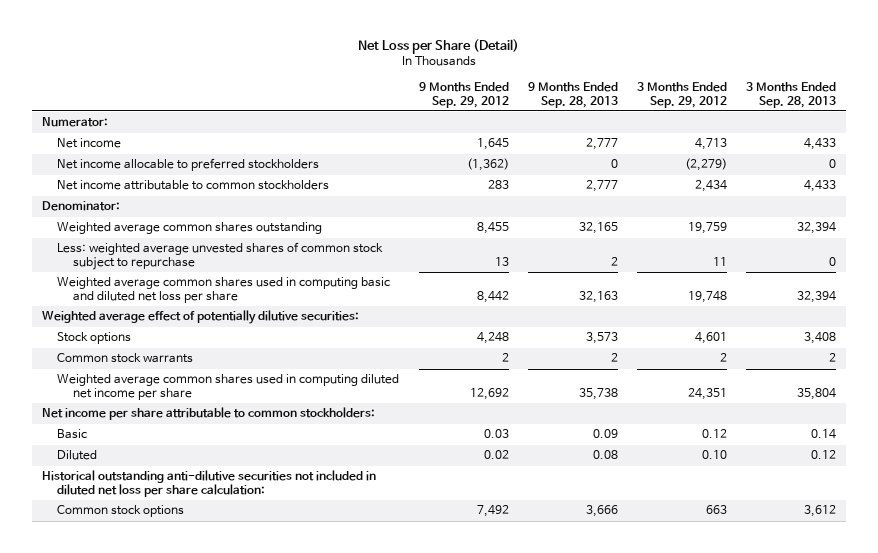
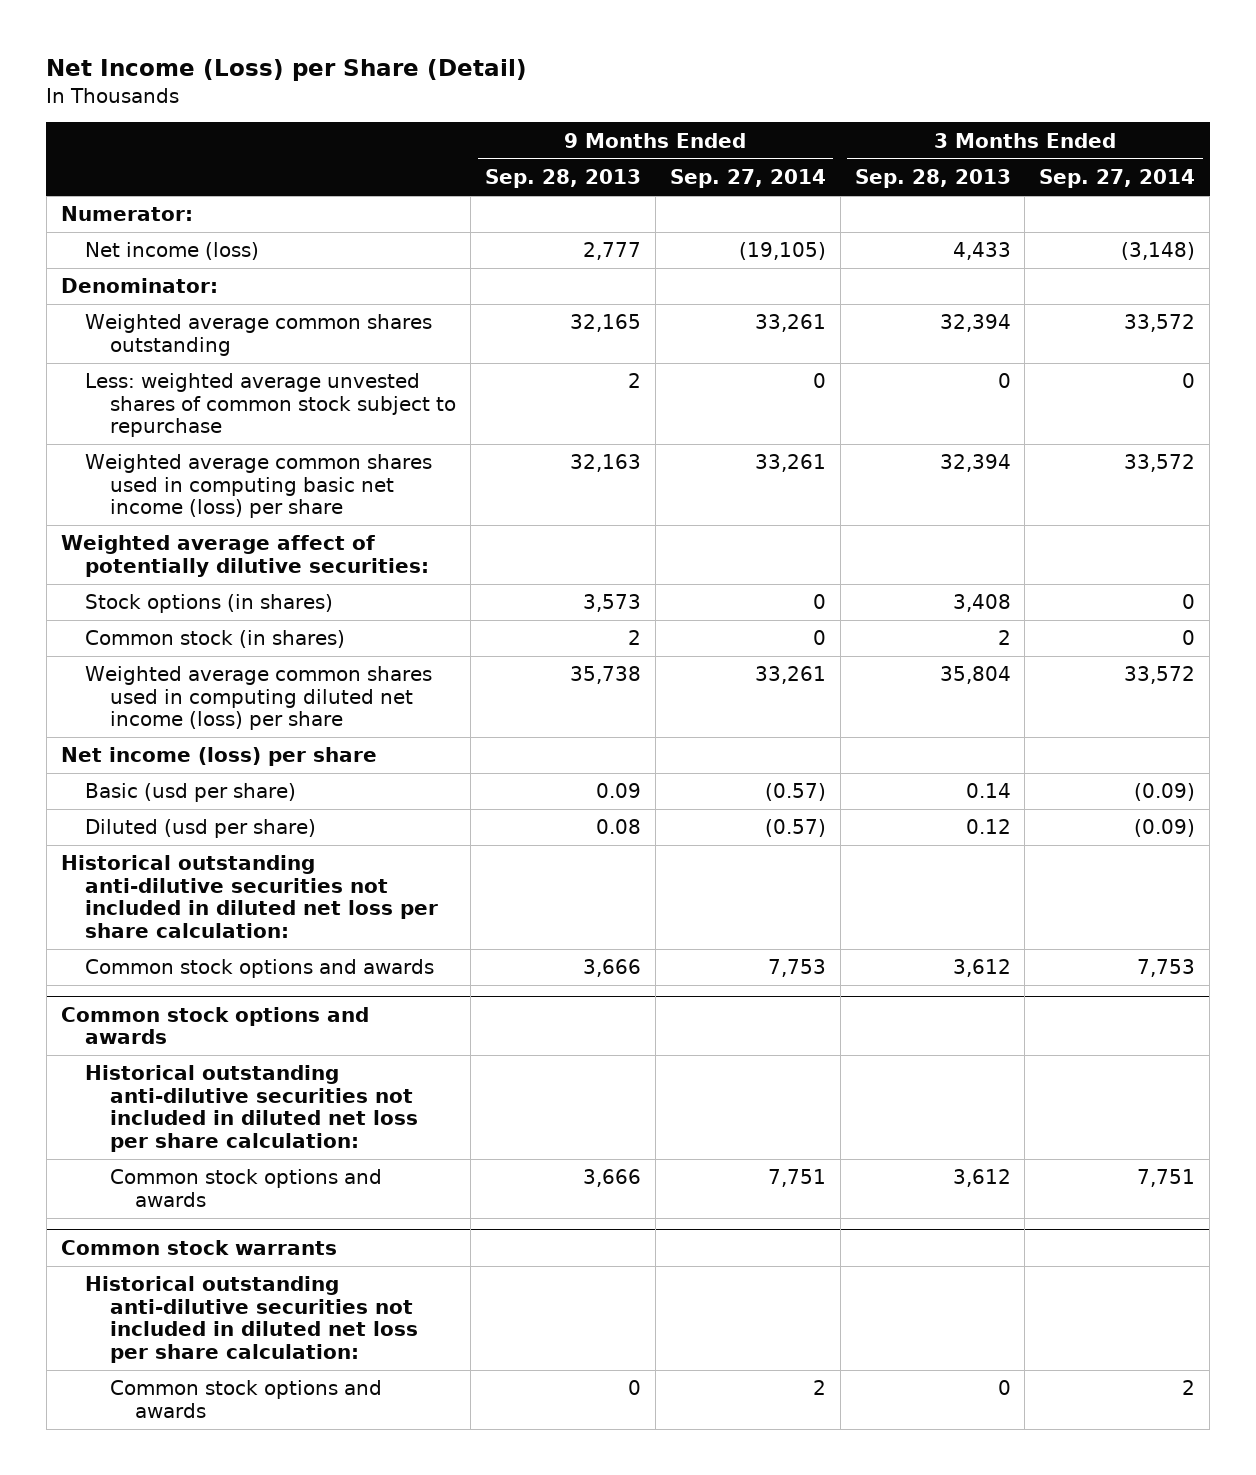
- Net Loss per Share (Detail)
+ Net Income (Loss) per Share (Detail)
- | 9 Months Ended Sep. 29, 2012 | 9 Months Ended Sep. 28, 2013 | 3 Months Ended Sep. 29, 2012 | 3 Months Ended Sep. 28, 2013
+ | 9 Months Ended Sep. 28, 2013 | 9 Months Ended Sep. 27, 2014 | 3 Months Ended Sep. 28, 2013 | 3 Months Ended Sep. 27, 2014
- Net income | 1,645 | 2,777 | 4,713 | 4,433
- Net income allocable to preferred stockholders | (1,362) | 0 | (2,279) | 0
- Net income attributable to common stockholders | 283 | 2,777 | 2,434 | 4,433
+ Net income (loss) | 2,777 | (19,105) | 4,433 | (3,148)
- Weighted average common shares used in computing basic and diluted net loss per share | 8,442 | 32,163 | 19,748 | 32,394
- Weighted average effect of potentially dilutive securities:
- Stock options | 4,248 | 3,573 | 4,601 | 3,408
- Common stock warrants | 2 | 2 | 2 | 2
- Weighted average common shares used in computing diluted net income per share | 12,692 | 35,738 | 24,351 | 35,804
- Net income per share attributable to common stockholders:
- Basic | 0.03 | 0.09 | 0.12 | 0.14
- Diluted | 0.02 | 0.08 | 0.10 | 0.12
+ Weighted average common shares used in computing basic net income (loss) per share | 32,163 | 33,261 | 32,394 | 33,572
+ Weighted average affect of potentially dilutive securities:
+ Stock options (in shares) | 3,573 | 0 | 3,408 | 0
+ Common stock (in shares) | 2 | 0 | 2 | 0
+ Weighted average common shares used in computing diluted net income (loss) per share | 35,738 | 33,261 | 35,804 | 33,572
+ Net income (loss) per share
+ Basic (usd per share) | 0.09 | (0.57) | 0.14 | (0.09)
+ Diluted (usd per share) | 0.08 | (0.57) | 0.12 | (0.09)
- Common stock options | 7,492 | 3,666 | 663 | 3,612
+ Common stock options and awards | 3,666 | 7,753 | 3,612 | 7,753
+ Common stock options and awards
+ Historical outstanding anti-dilutive securities not included in diluted net loss per share calculation:
+ Common stock options and awards | 3,666 | 7,751 | 3,612 | 7,751
+ Common stock warrants
+ Historical outstanding anti-dilutive securities not included in diluted net loss per share calculation:
+ Common stock options and awards | 0 | 2 | 0 | 2

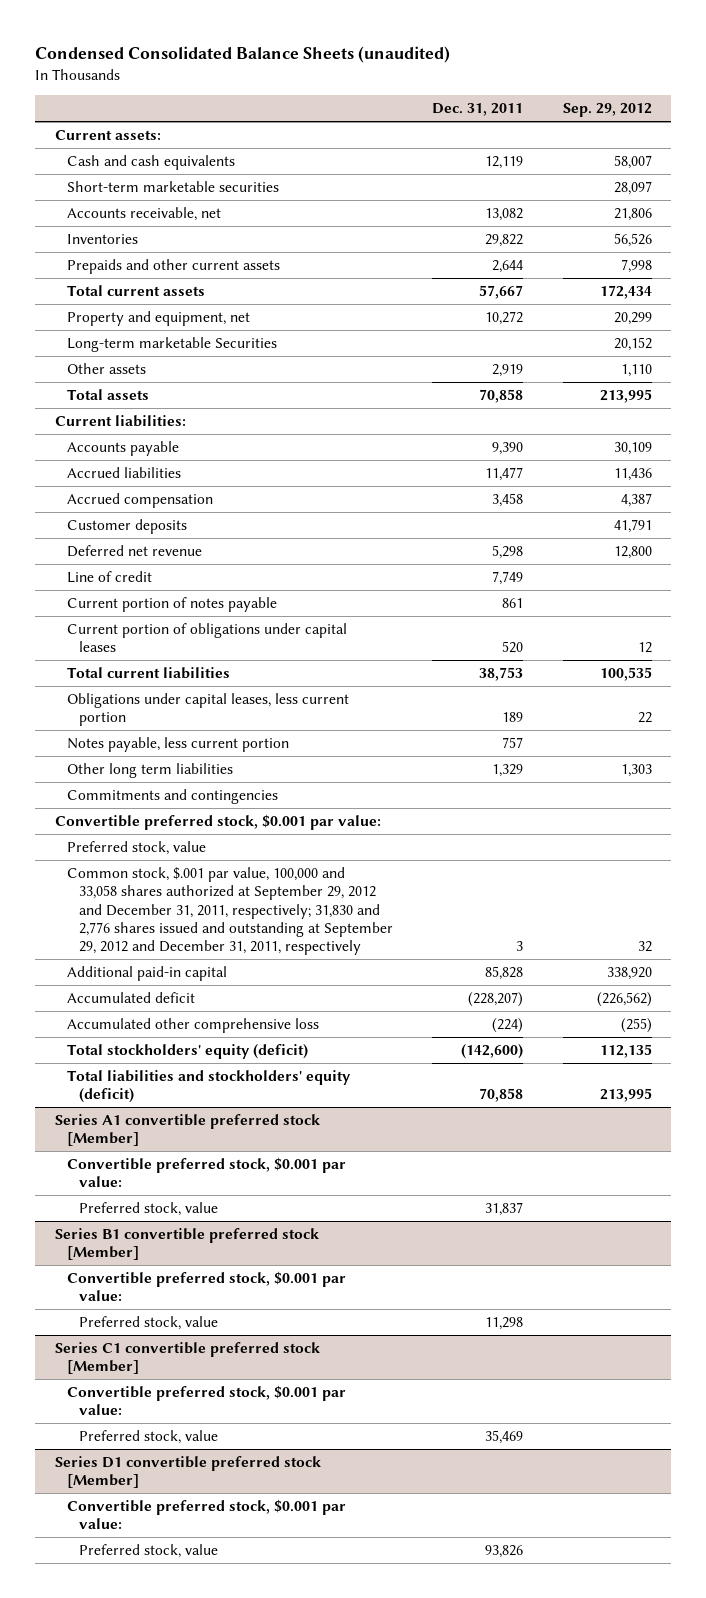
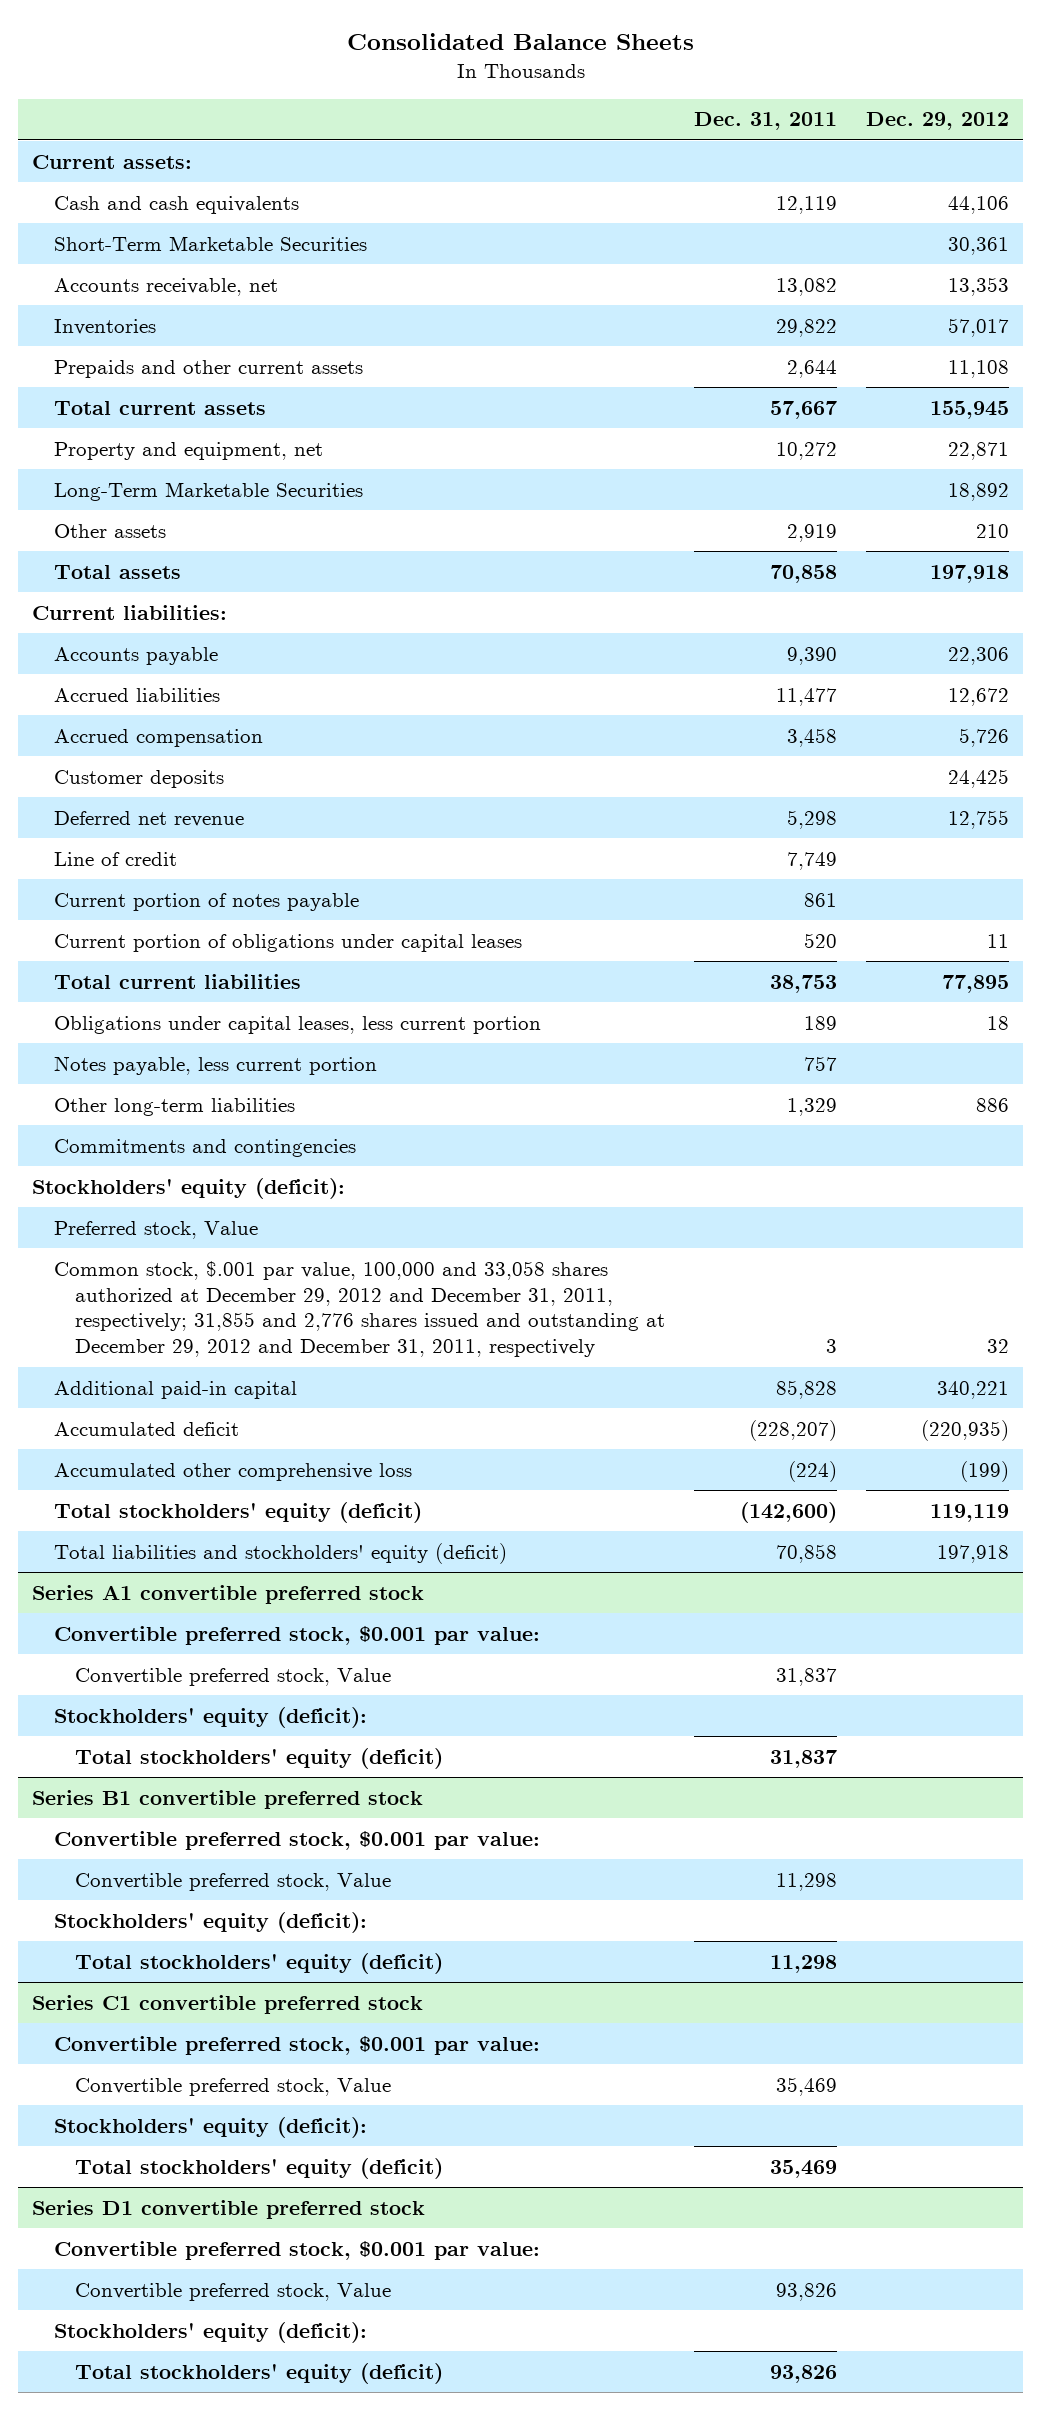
- Condensed Consolidated Balance Sheets (unaudited)
+ Consolidated Balance Sheets
- | Dec. 31, 2011 | Sep. 29, 2012
+ | Dec. 31, 2011 | Dec. 29, 2012
- Short-term marketable securities | | 28,097
+ Short-Term Marketable Securities | | 30,361
- Long-term marketable Securities | | 20,152
+ Long-Term Marketable Securities | | 18,892
- Other long term liabilities | 1,329 | 1,303
+ Other long-term liabilities | 1,329 | 886
- Convertible preferred stock, $0.001 par value:
- Preferred stock, value
- Common stock, $.001 par value, 100,000 and 33,058 shares authorized at September 29, 2012 and December 31, 2011, respectively; 31,830 and 2,776 shares issued and outstanding at September 29, 2012 and December 31, 2011, respectively | 3 | 32
+ Stockholders' equity (deficit):
+ Preferred stock, Value
+ Common stock, $.001 par value, 100,000 and 33,058 shares authorized at December 29, 2012 and December 31, 2011, respectively; 31,855 and 2,776 shares issued and outstanding at December 29, 2012 and December 31, 2011, respectively | 3 | 32
- Series A1 convertible preferred stock [Member]
+ Series A1 convertible preferred stock
- Preferred stock, value | 31,837 |
- Series B1 convertible preferred stock [Member]
+ Convertible preferred stock, Value | 31,837 |
+ Stockholders' equity (deficit):
+ Total stockholders' equity (deficit) | 31,837 |
+ Series B1 convertible preferred stock
- Preferred stock, value | 11,298 |
- Series C1 convertible preferred stock [Member]
+ Convertible preferred stock, Value | 11,298 |
+ Stockholders' equity (deficit):
+ Total stockholders' equity (deficit) | 11,298 |
+ Series C1 convertible preferred stock
- Preferred stock, value | 35,469 |
- Series D1 convertible preferred stock [Member]
+ Convertible preferred stock, Value | 35,469 |
+ Stockholders' equity (deficit):
+ Total stockholders' equity (deficit) | 35,469 |
+ Series D1 convertible preferred stock
- Preferred stock, value | 93,826 |
+ Convertible preferred stock, Value | 93,826 |
+ Stockholders' equity (deficit):
+ Total stockholders' equity (deficit) | 93,826 |

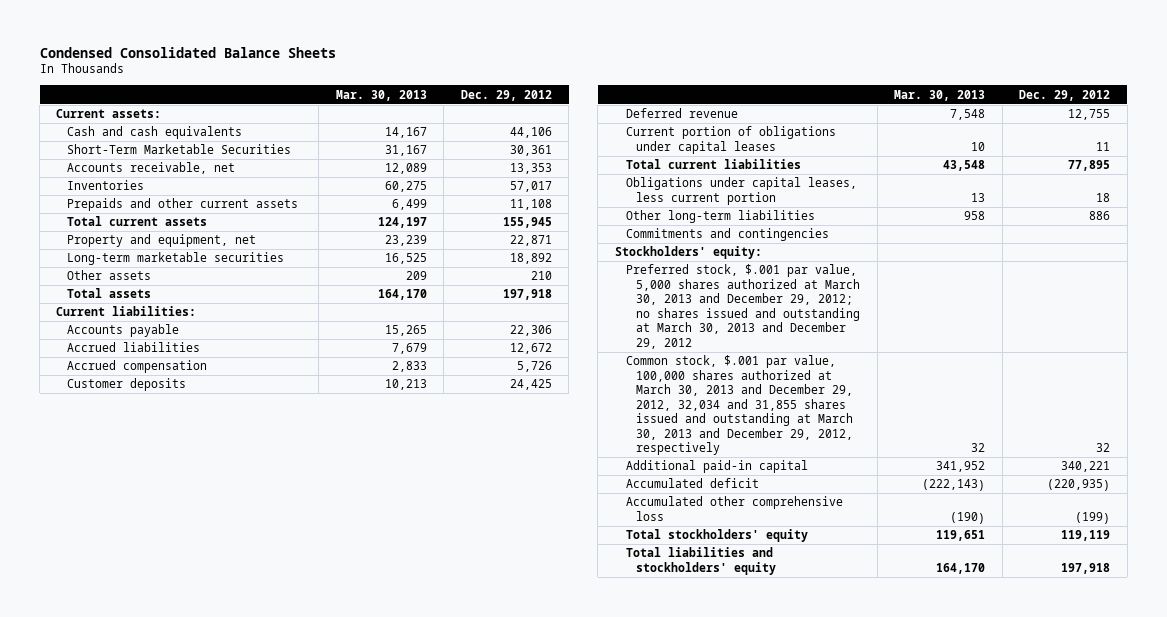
- Consolidated Balance Sheets
+ Condensed Consolidated Balance Sheets
- | Dec. 31, 2011 | Dec. 29, 2012
+ | Mar. 30, 2013 | Dec. 29, 2012
- Long-Term Marketable Securities | | 18,892
+ Long-term marketable securities | 16,525 | 18,892
- Deferred net revenue | 5,298 | 12,755
- Line of credit | 7,749 |
- Current portion of notes payable | 861 |
+ Deferred revenue | 7,548 | 12,755
- Notes payable, less current portion | 757 |
- Stockholders' equity (deficit):
- Preferred stock, Value
- Common stock, $.001 par value, 100,000 and 33,058 shares authorized at December 29, 2012 and December 31, 2011, respectively; 31,855 and 2,776 shares issued and outstanding at December 29, 2012 and December 31, 2011, respectively | 3 | 32
+ Stockholders' equity:
+ Preferred stock, $.001 par value, 5,000 shares authorized at March 30, 2013 and December 29, 2012; no shares issued and outstanding at March 30, 2013 and December 29, 2012
+ Common stock, $.001 par value, 100,000 shares authorized at March 30, 2013 and December 29, 2012, 32,034 and 31,855 shares issued and outstanding at March 30, 2013 and December 29, 2012, respectively | 32 | 32
- Total stockholders' equity (deficit) | (142,600) | 119,119
- Total liabilities and stockholders' equity (deficit) | 70,858 | 197,918
- Series A1 convertible preferred stock
- Convertible preferred stock, $0.001 par value:
- Convertible preferred stock, Value | 31,837 |
- Stockholders' equity (deficit):
- Total stockholders' equity (deficit) | 31,837 |
- Series B1 convertible preferred stock
- Convertible preferred stock, $0.001 par value:
- Convertible preferred stock, Value | 11,298 |
- Stockholders' equity (deficit):
- Total stockholders' equity (deficit) | 11,298 |
- Series C1 convertible preferred stock
- Convertible preferred stock, $0.001 par value:
- Convertible preferred stock, Value | 35,469 |
- Stockholders' equity (deficit):
- Total stockholders' equity (deficit) | 35,469 |
- Series D1 convertible preferred stock
- Convertible preferred stock, $0.001 par value:
- Convertible preferred stock, Value | 93,826 |
- Stockholders' equity (deficit):
- Total stockholders' equity (deficit) | 93,826 |
+ Total stockholders' equity | 119,651 | 119,119
+ Total liabilities and stockholders' equity | 164,170 | 197,918

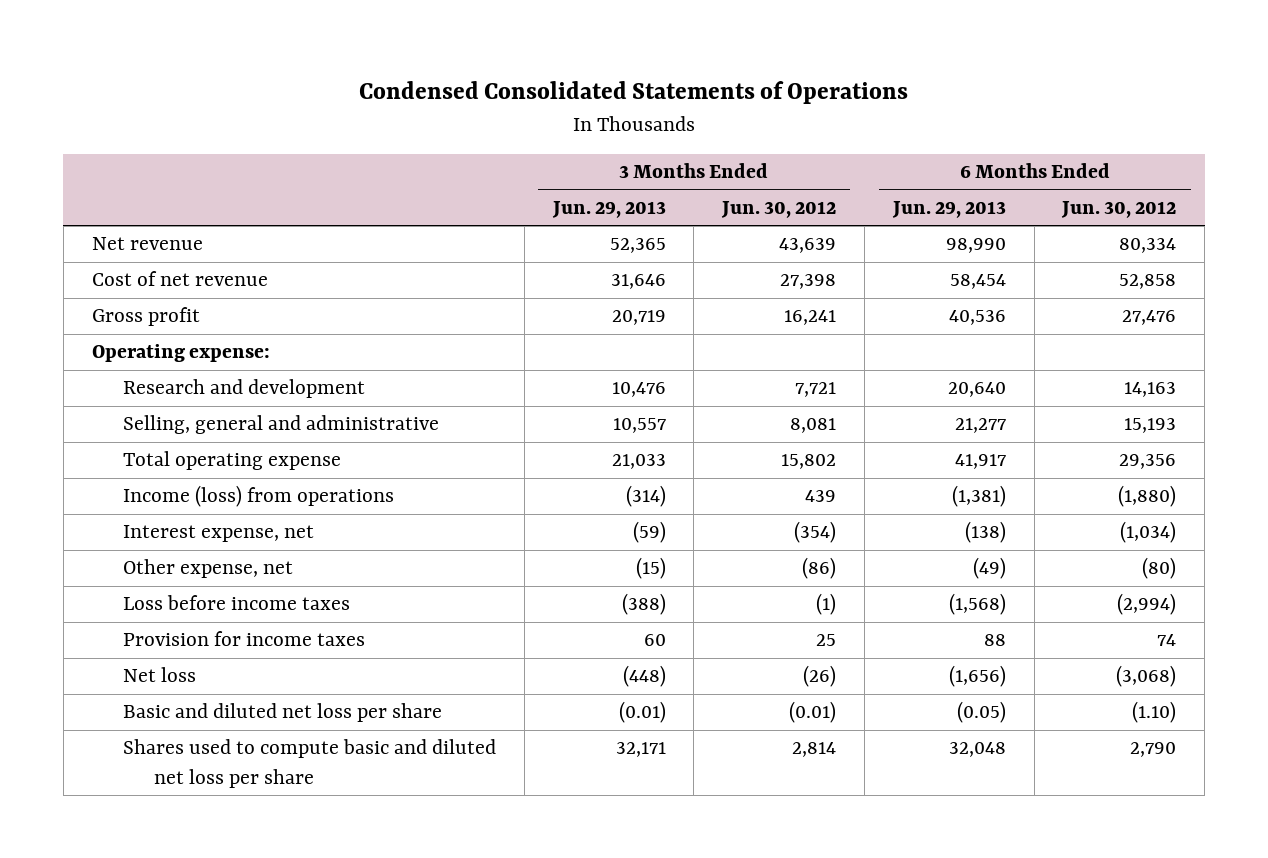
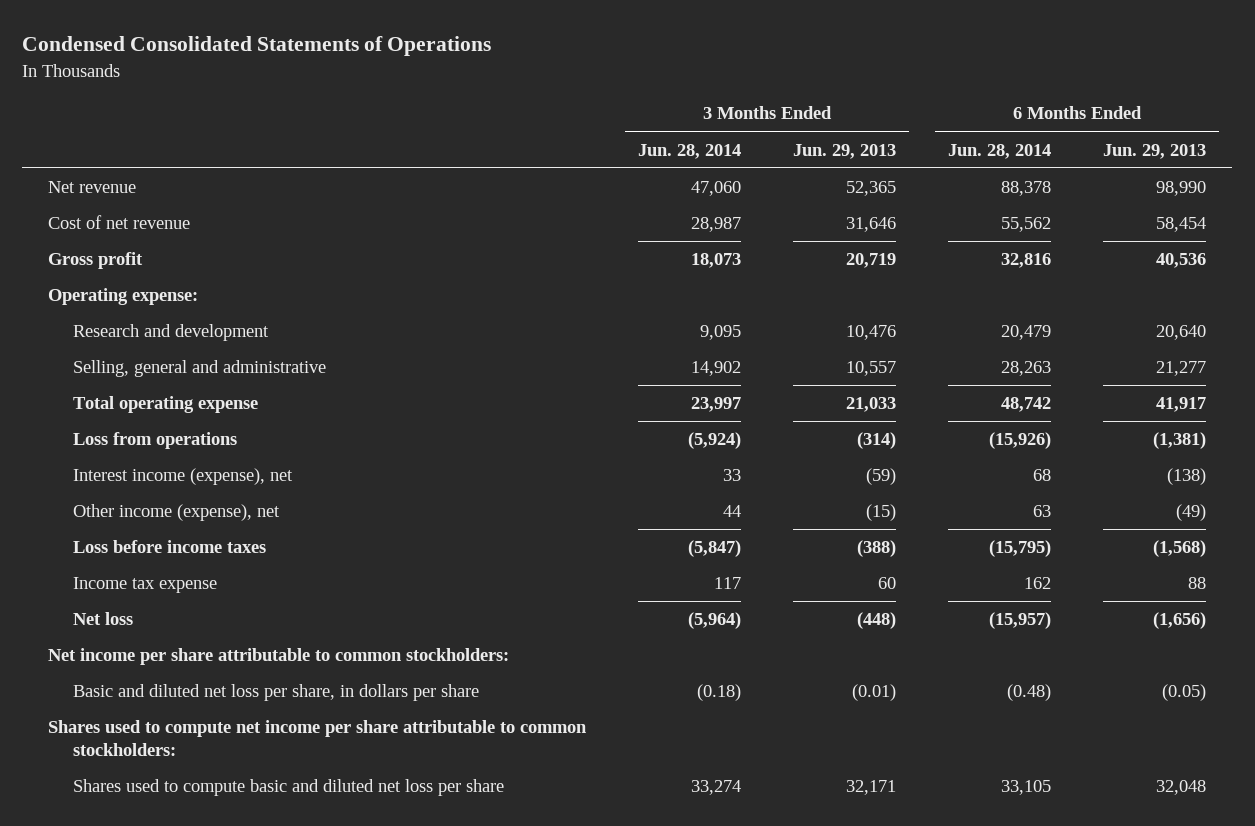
- | 3 Months Ended Jun. 29, 2013 | 3 Months Ended Jun. 30, 2012 | 6 Months Ended Jun. 29, 2013 | 6 Months Ended Jun. 30, 2012
+ | 3 Months Ended Jun. 28, 2014 | 3 Months Ended Jun. 29, 2013 | 6 Months Ended Jun. 28, 2014 | 6 Months Ended Jun. 29, 2013
- Income (loss) from operations | (314) | 439 | (1,381) | (1,880)
- Interest expense, net | (59) | (354) | (138) | (1,034)
- Other expense, net | (15) | (86) | (49) | (80)
+ Loss from operations | (5,924) | (314) | (15,926) | (1,381)
+ Interest income (expense), net | 33 | (59) | 68 | (138)
+ Other income (expense), net | 44 | (15) | 63 | (49)
- Provision for income taxes | 60 | 25 | 88 | 74
+ Income tax expense | 117 | 60 | 162 | 88
- Basic and diluted net loss per share | (0.01) | (0.01) | (0.05) | (1.10)
+ Net income per share attributable to common stockholders:
+ Basic and diluted net loss per share, in dollars per share | (0.18) | (0.01) | (0.48) | (0.05)
+ Shares used to compute net income per share attributable to common stockholders:

